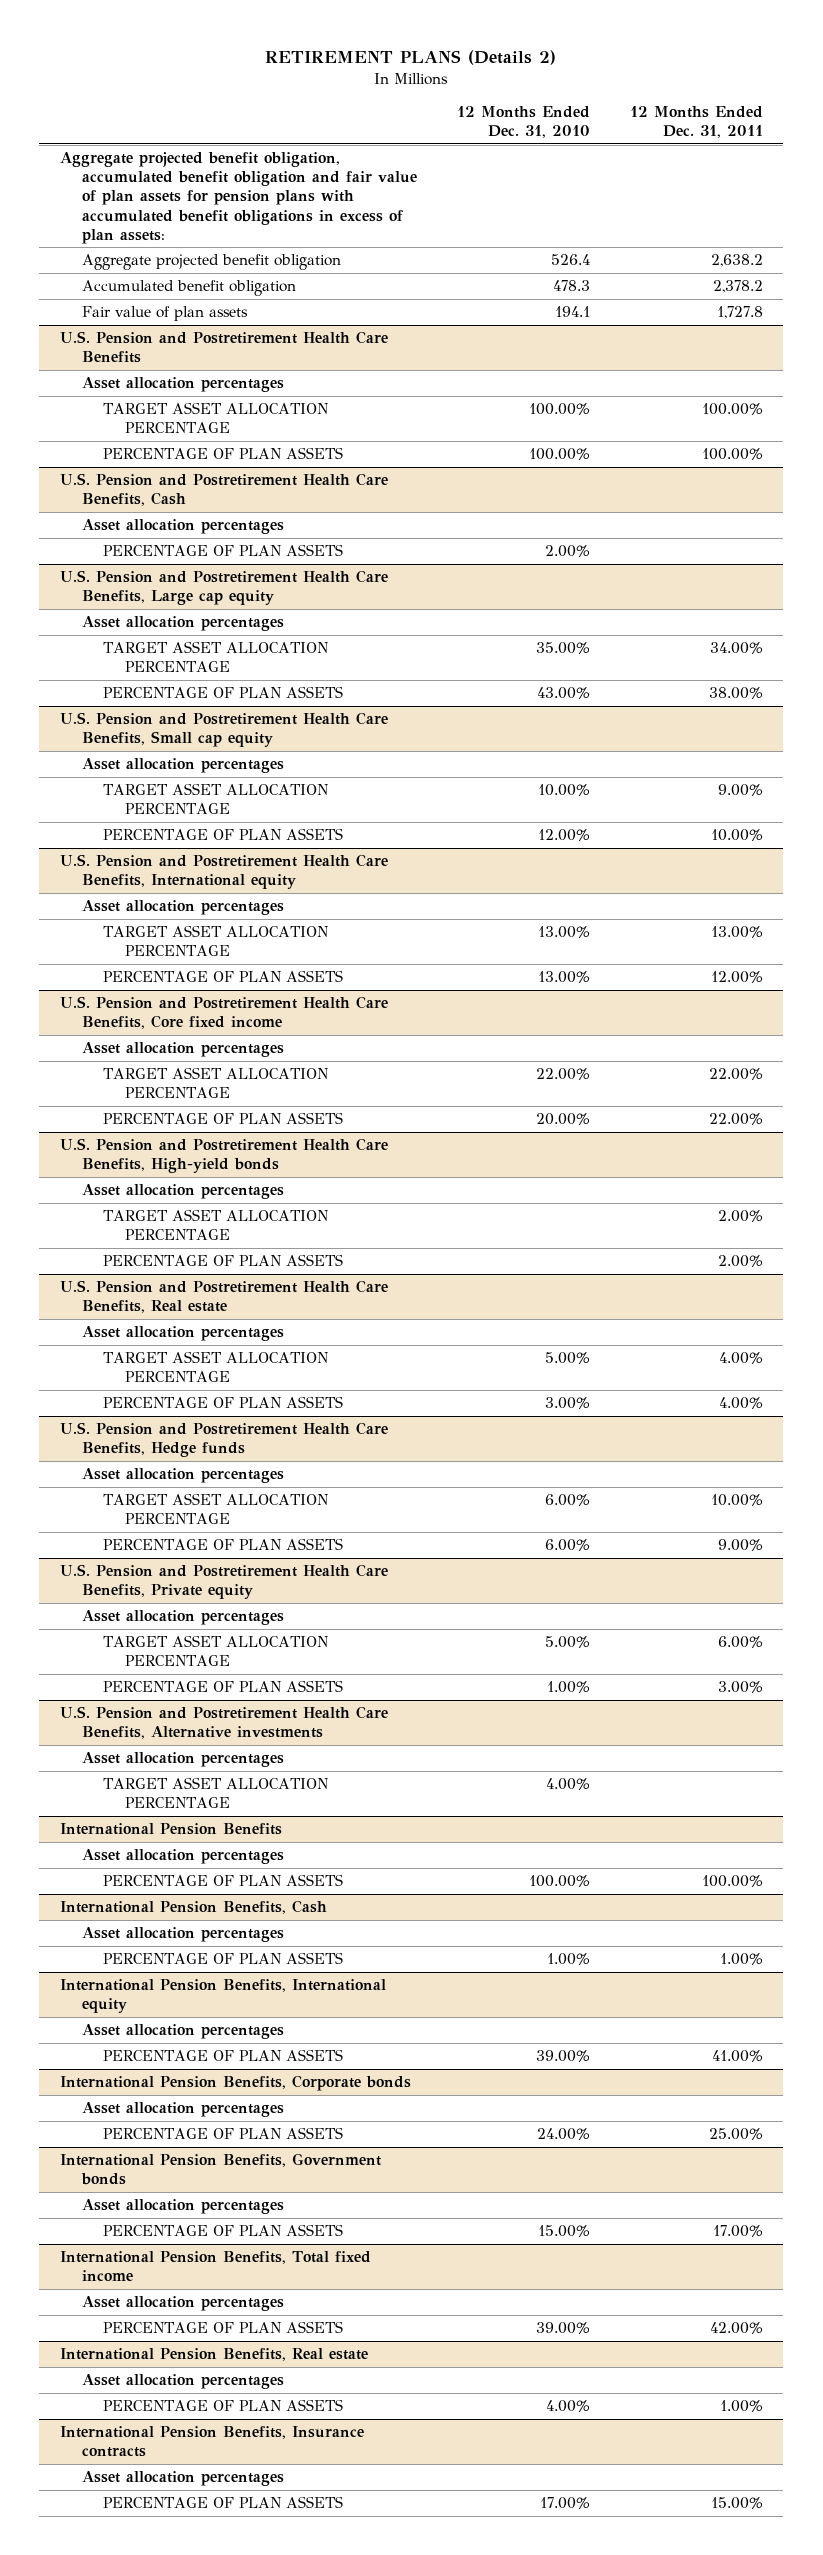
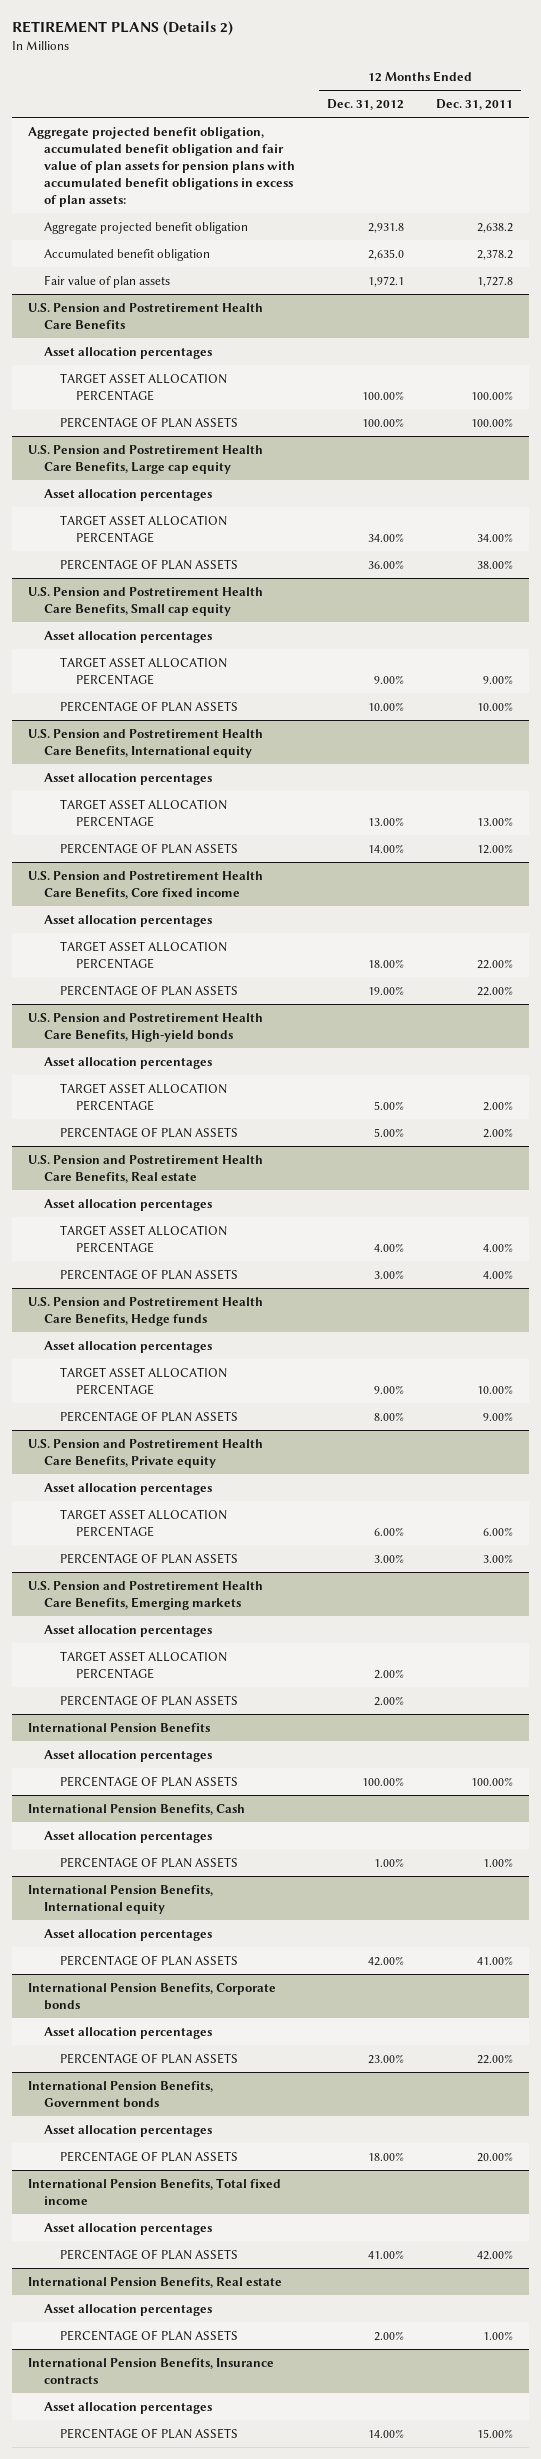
- | 12 Months Ended Dec. 31, 2010 | 12 Months Ended Dec. 31, 2011
+ | 12 Months Ended Dec. 31, 2012 | 12 Months Ended Dec. 31, 2011
- U.S. Pension and Postretirement Health Care Benefits, Cash
- Asset allocation percentages
- PERCENTAGE OF PLAN ASSETS | 2.00% |
- U.S. Pension and Postretirement Health Care Benefits, Alternative investments
+ U.S. Pension and Postretirement Health Care Benefits, Emerging markets
+ PERCENTAGE OF PLAN ASSETS | 2.00% |
@ International Pension Benefits, Corporate bonds
- PERCENTAGE OF PLAN ASSETS | 24.00% | 25.00%
+ PERCENTAGE OF PLAN ASSETS | 23.00% | 22.00%
@ International Pension Benefits, Government bonds
- PERCENTAGE OF PLAN ASSETS | 15.00% | 17.00%
+ PERCENTAGE OF PLAN ASSETS | 18.00% | 20.00%

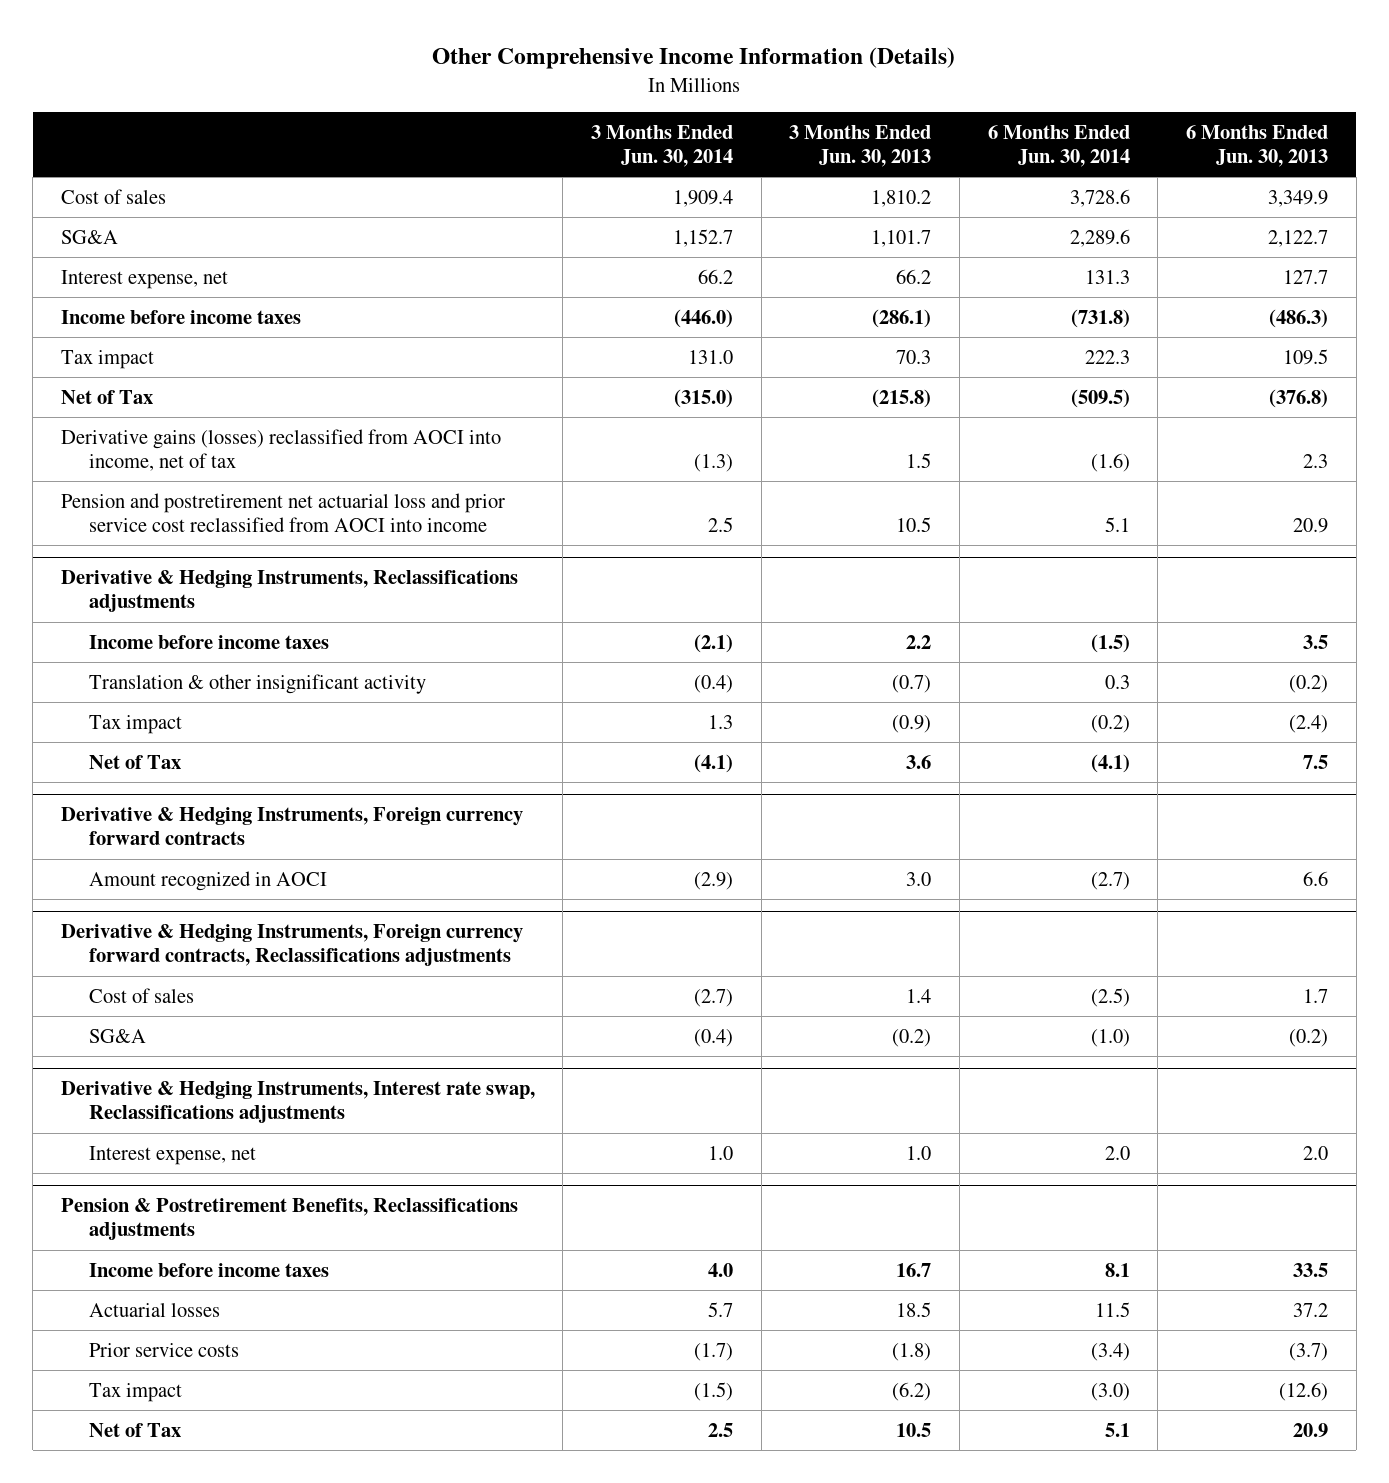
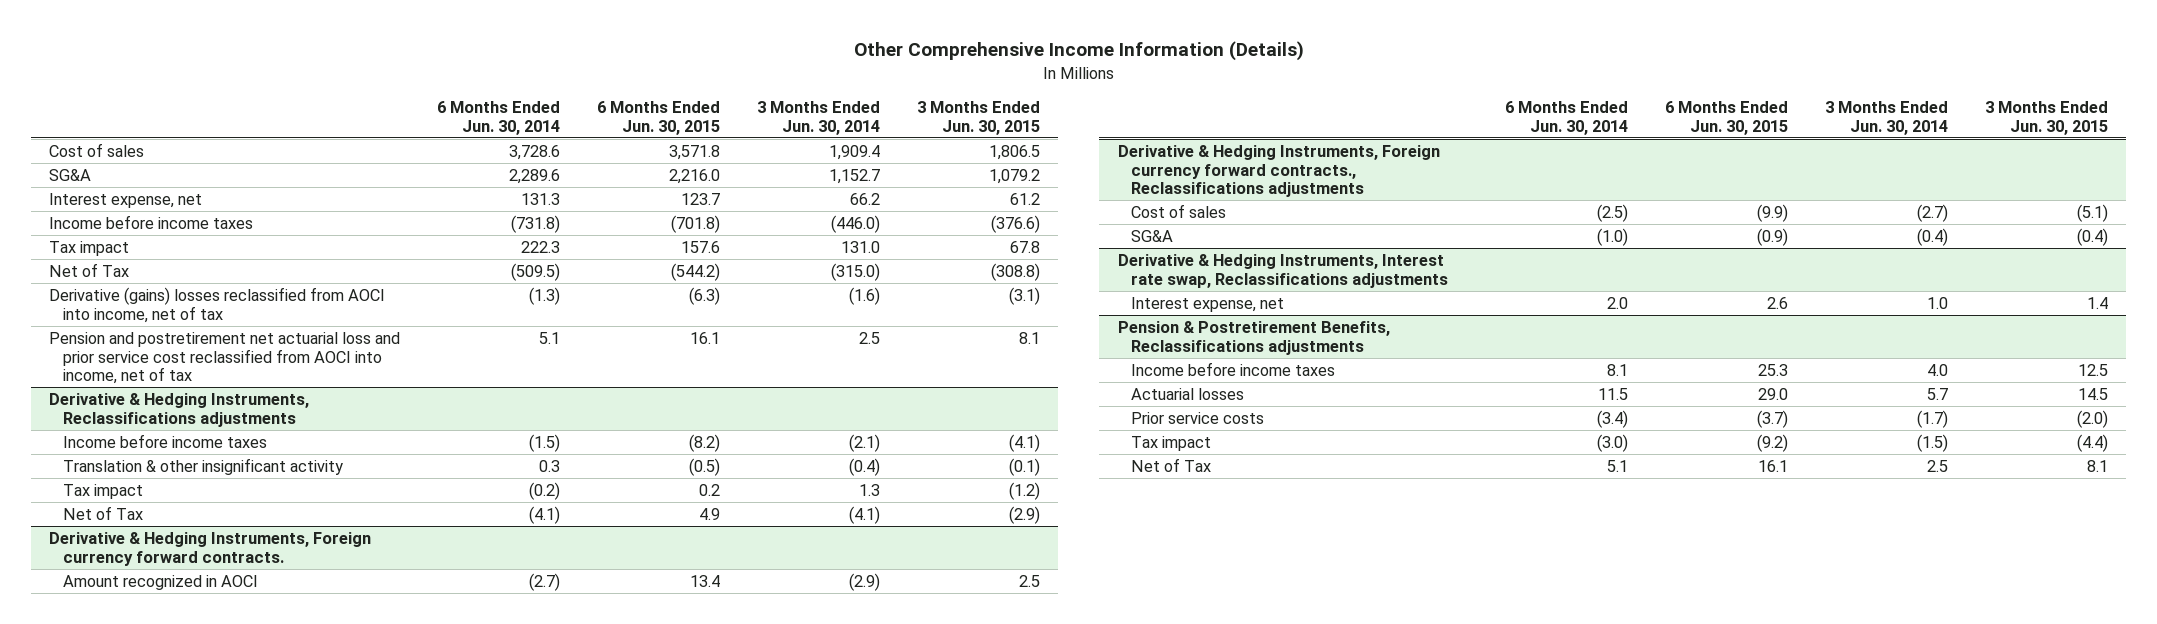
- | 3 Months Ended Jun. 30, 2014 | 3 Months Ended Jun. 30, 2013 | 6 Months Ended Jun. 30, 2014 | 6 Months Ended Jun. 30, 2013
+ | 6 Months Ended Jun. 30, 2014 | 6 Months Ended Jun. 30, 2015 | 3 Months Ended Jun. 30, 2014 | 3 Months Ended Jun. 30, 2015
- Derivative gains (losses) reclassified from AOCI into income, net of tax | (1.3) | 1.5 | (1.6) | 2.3
- Pension and postretirement net actuarial loss and prior service cost reclassified from AOCI into income | 2.5 | 10.5 | 5.1 | 20.9
+ Derivative (gains) losses reclassified from AOCI into income, net of tax | (1.3) | (6.3) | (1.6) | (3.1)
+ Pension and postretirement net actuarial loss and prior service cost reclassified from AOCI into income, net of tax | 5.1 | 16.1 | 2.5 | 8.1
- Derivative & Hedging Instruments, Foreign currency forward contracts
+ Derivative & Hedging Instruments, Foreign currency forward contracts.
- Derivative & Hedging Instruments, Foreign currency forward contracts, Reclassifications adjustments
+ Derivative & Hedging Instruments, Foreign currency forward contracts., Reclassifications adjustments

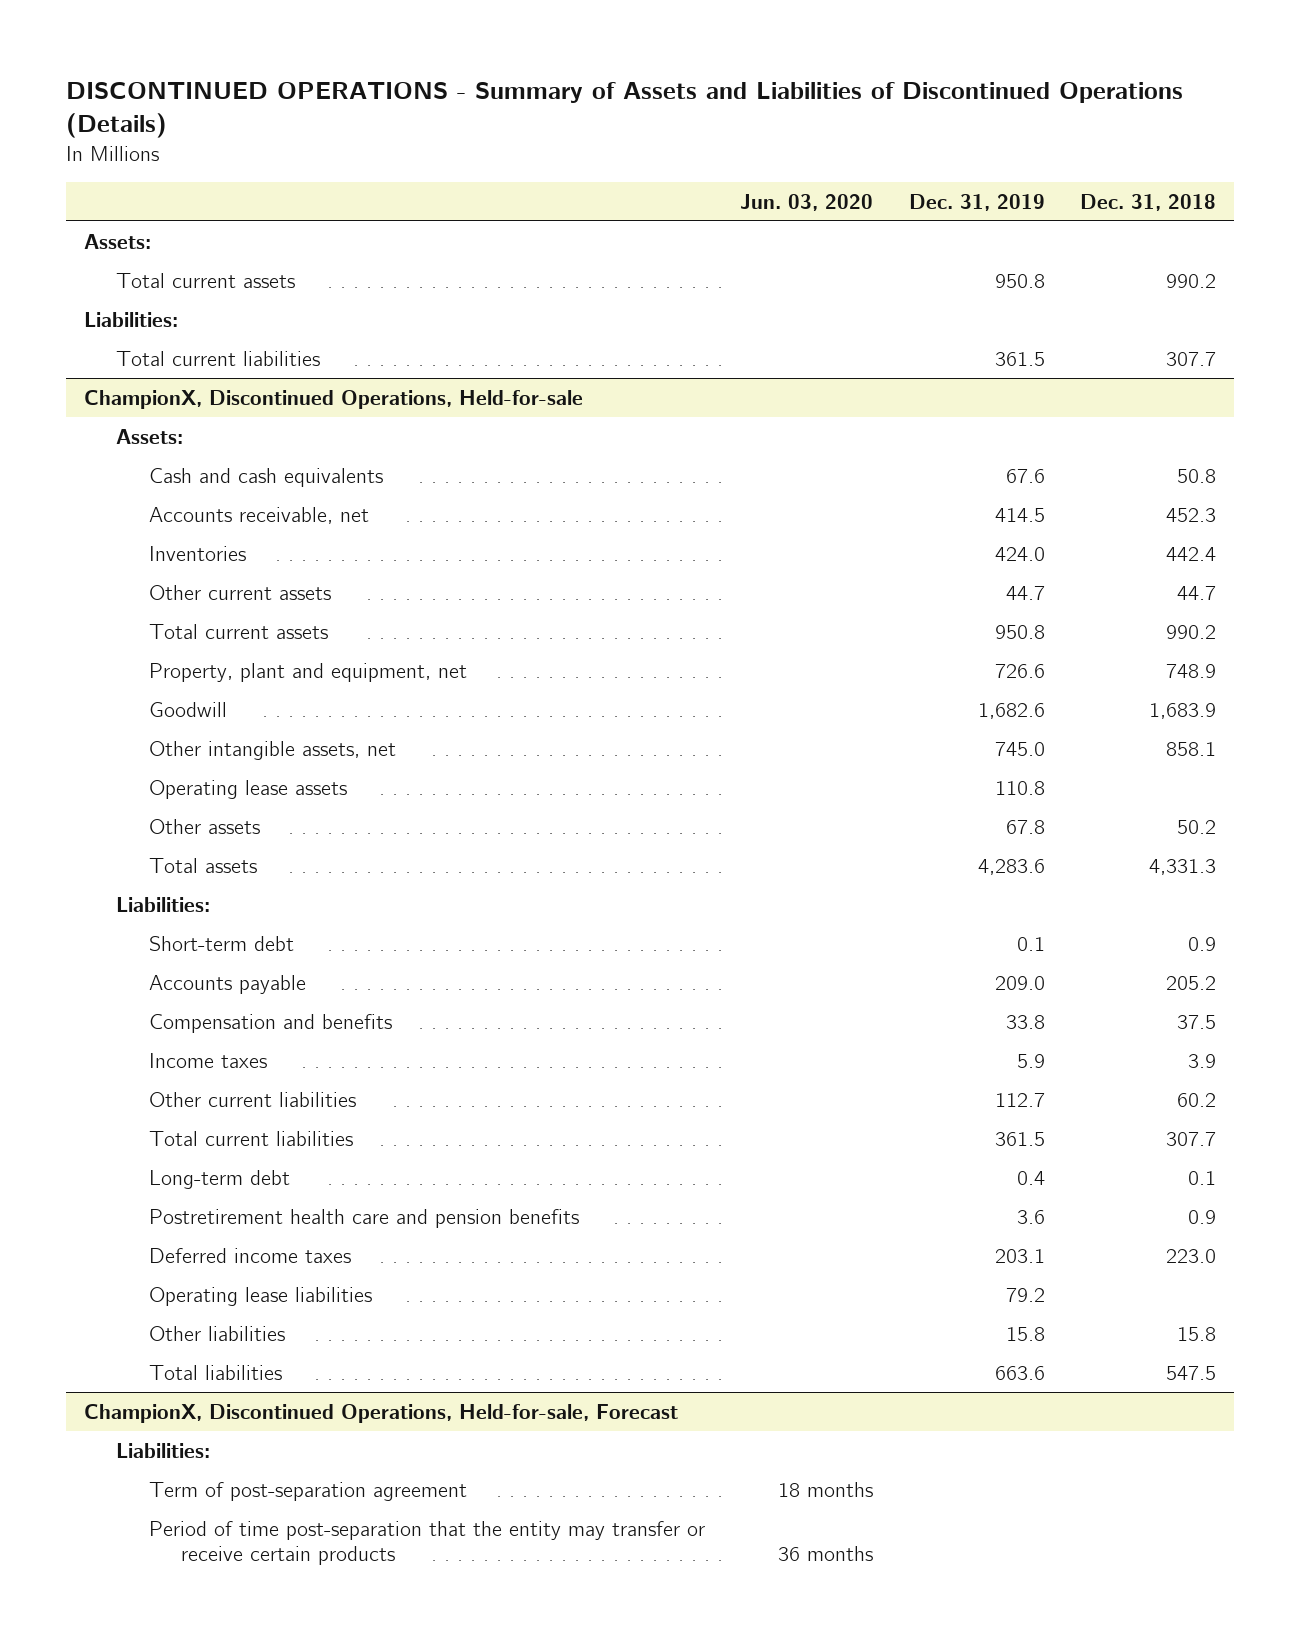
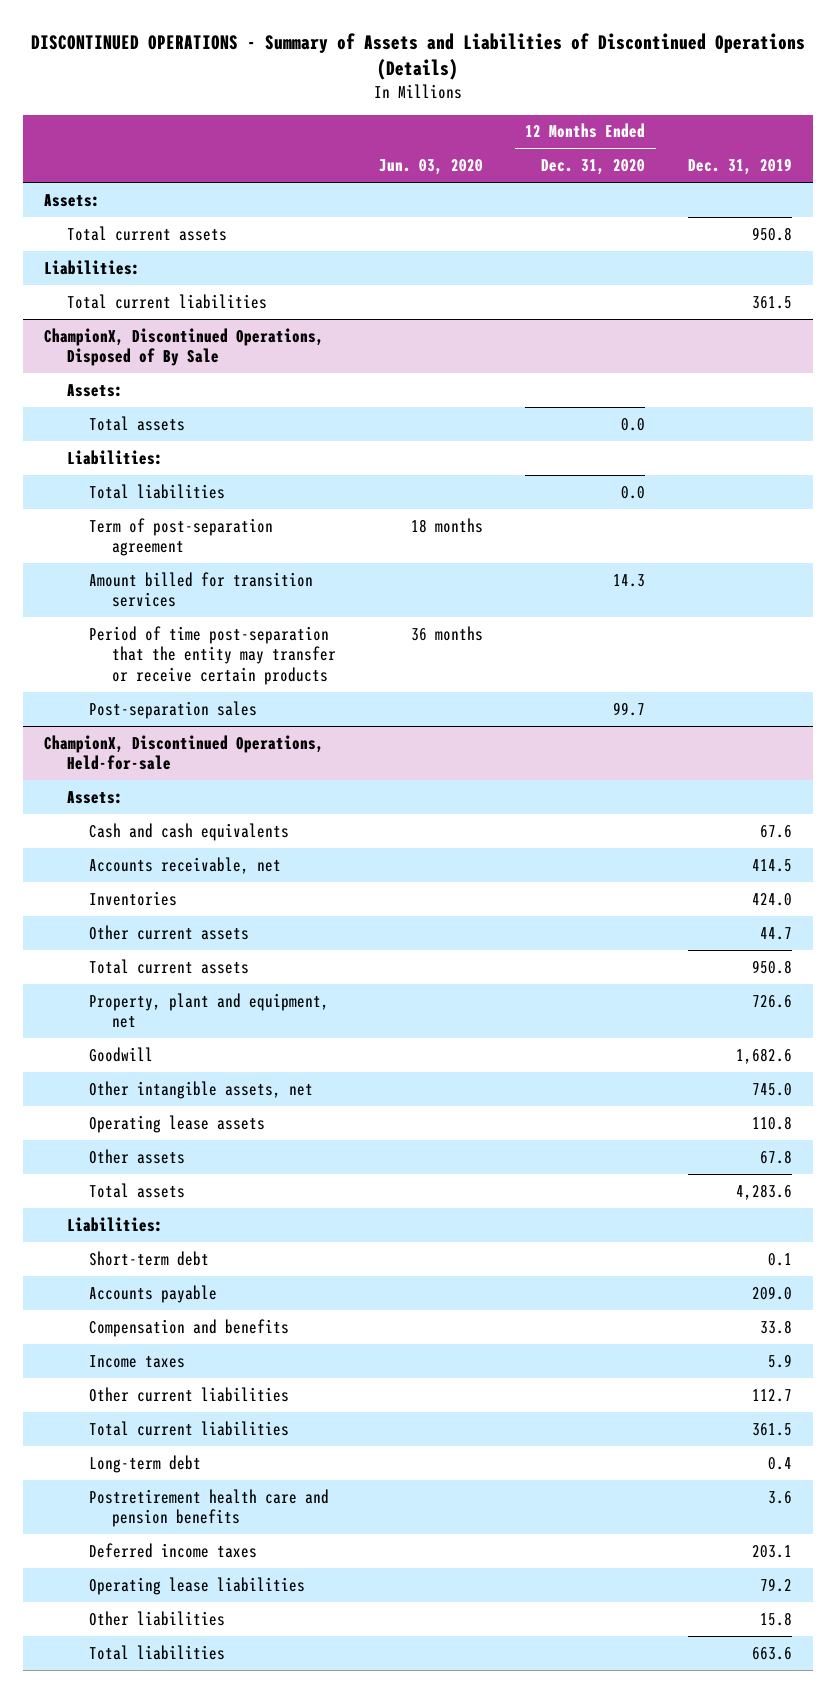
- | Jun. 03, 2020 | Dec. 31, 2019 | Dec. 31, 2018
+ | Jun. 03, 2020 | 12 Months Ended Dec. 31, 2020 | Dec. 31, 2019
+ ChampionX, Discontinued Operations, Disposed of By Sale
+ Assets:
+ Total assets | | 0.0 |
+ Liabilities:
+ Total liabilities | | 0.0 |
+ Term of post-separation agreement | 18 months | |
+ Amount billed for transition services | | 14.3 |
+ Period of time post-separation that the entity may transfer or receive certain products | 36 months | |
+ Post-separation sales | | 99.7 |
- ChampionX, Discontinued Operations, Held-for-sale, Forecast
- Liabilities:
- Term of post-separation agreement | 18 months | |
- Period of time post-separation that the entity may transfer or receive certain products | 36 months | |

